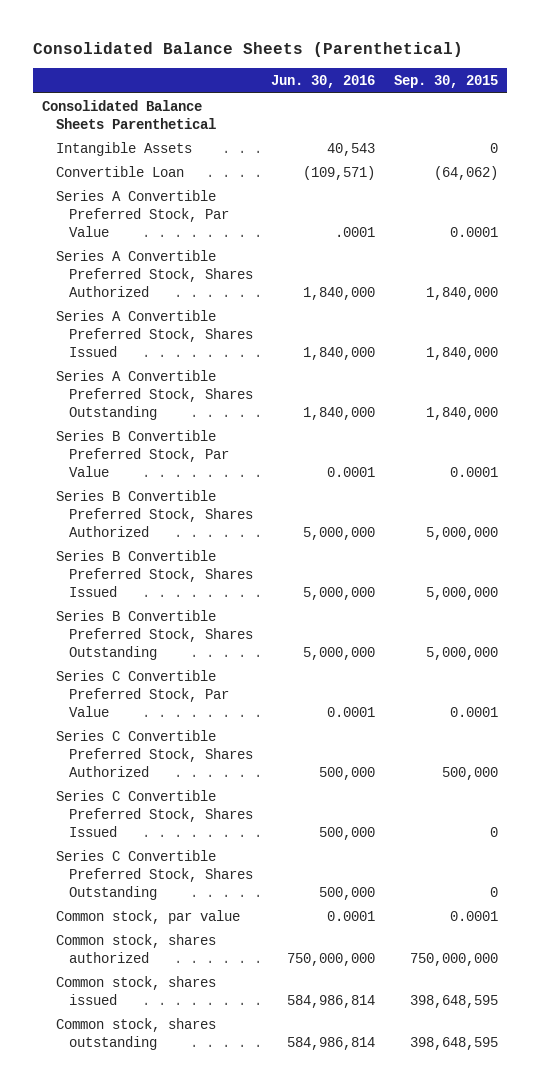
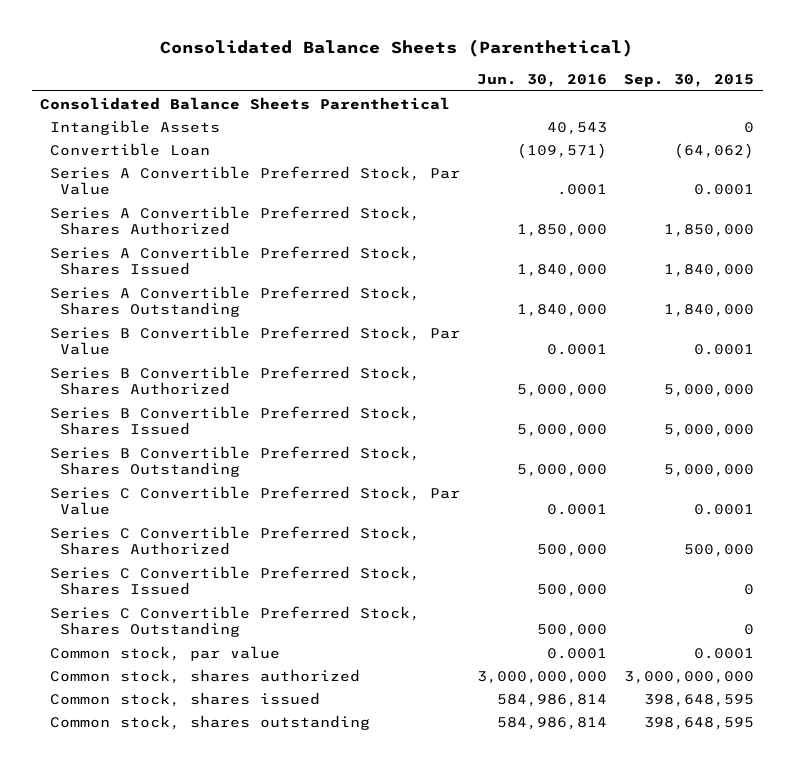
- Series A Convertible Preferred Stock, Shares Authorized | 1,840,000 | 1,840,000
+ Series A Convertible Preferred Stock, Shares Authorized | 1,850,000 | 1,850,000
- Common stock, shares authorized | 750,000,000 | 750,000,000
+ Common stock, shares authorized | 3,000,000,000 | 3,000,000,000

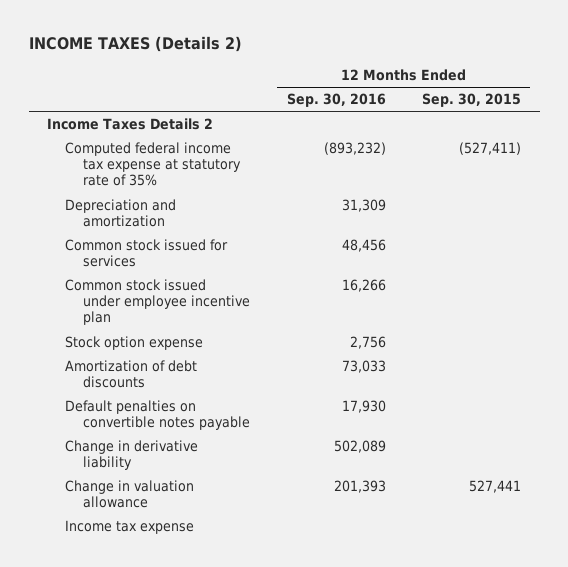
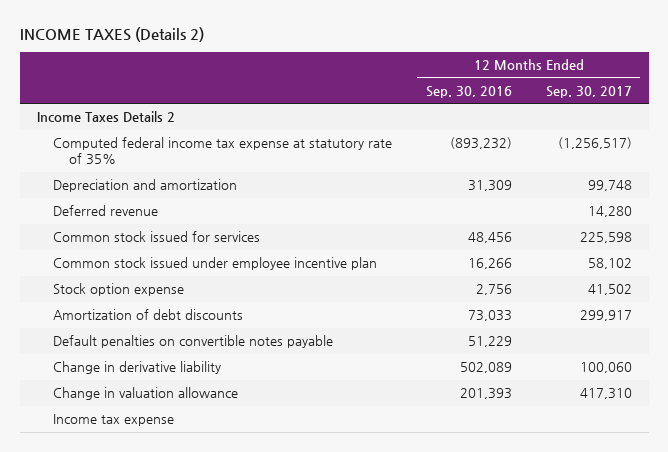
- | 12 Months Ended Sep. 30, 2016 | 12 Months Ended Sep. 30, 2015
+ | 12 Months Ended Sep. 30, 2016 | 12 Months Ended Sep. 30, 2017
+ Deferred revenue | | 14,280
- Default penalties on convertible notes payable | 17,930 |
+ Default penalties on convertible notes payable | 51,229 |

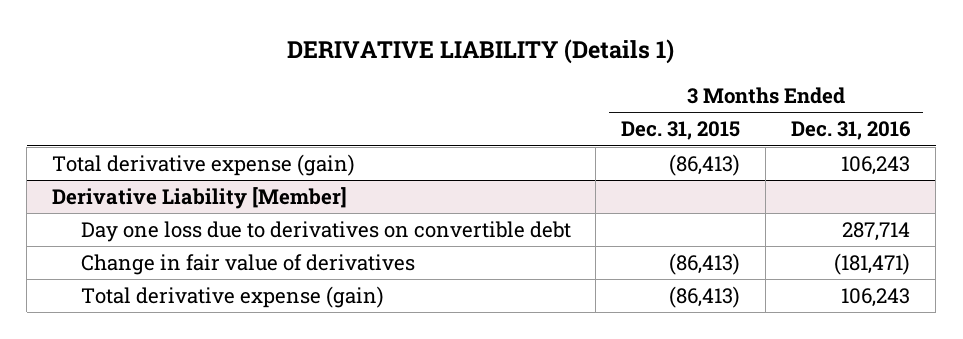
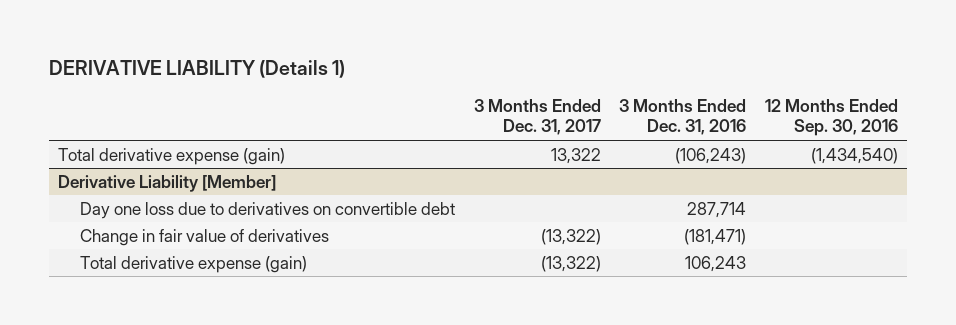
- | 3 Months Ended Dec. 31, 2015 | 3 Months Ended Dec. 31, 2016
+ | 3 Months Ended Dec. 31, 2017 | 3 Months Ended Dec. 31, 2016 | 12 Months Ended Sep. 30, 2016
- Total derivative expense (gain) | (86,413) | 106,243
+ Total derivative expense (gain) | 13,322 | (106,243) | (1,434,540)

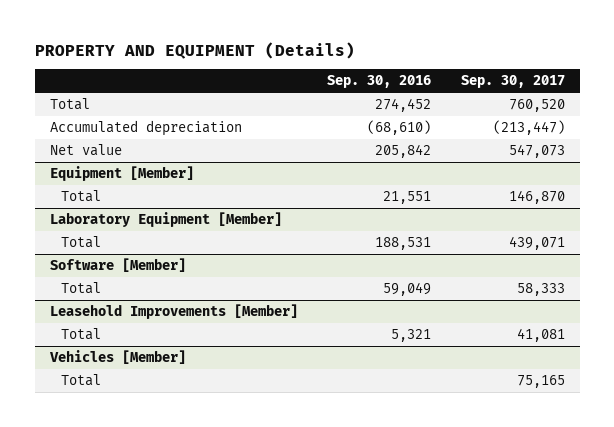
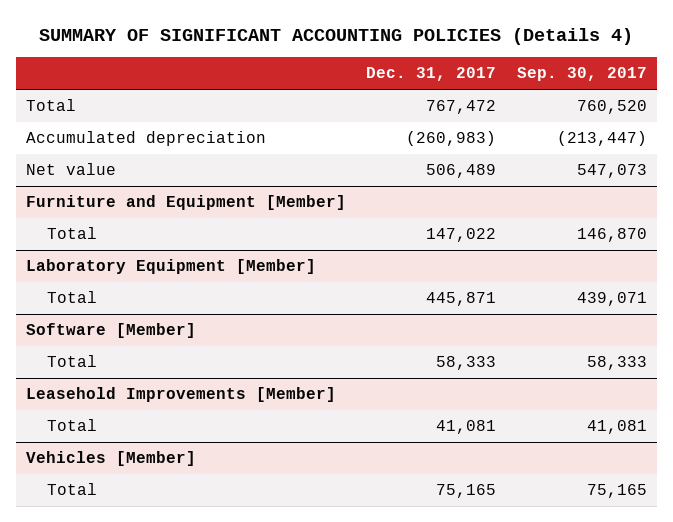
- PROPERTY AND EQUIPMENT (Details)
+ SUMMARY OF SIGNIFICANT ACCOUNTING POLICIES (Details 4)
- | Sep. 30, 2016 | Sep. 30, 2017
+ | Dec. 31, 2017 | Sep. 30, 2017
- Equipment [Member]
+ Furniture and Equipment [Member]

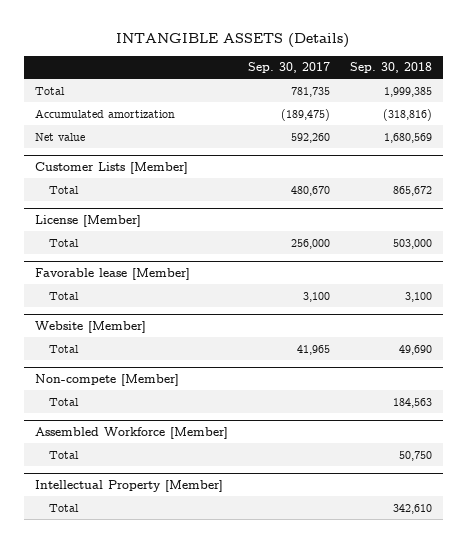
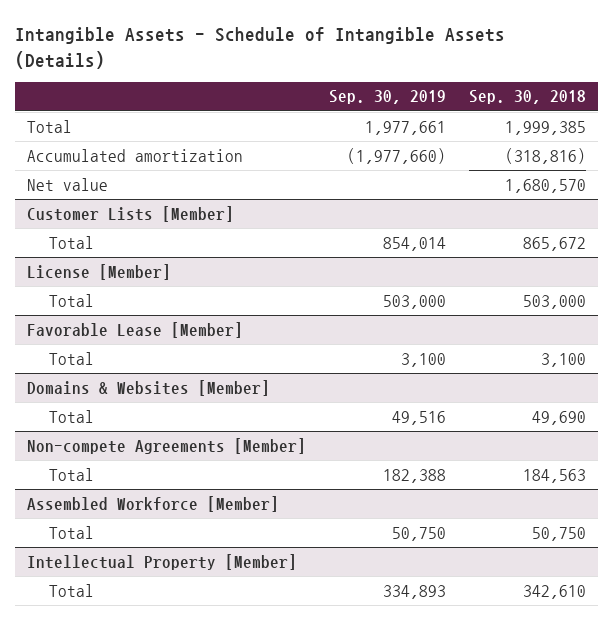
- INTANGIBLE ASSETS (Details)
+ Intangible Assets - Schedule of Intangible Assets (Details)
- | Sep. 30, 2017 | Sep. 30, 2018
+ | Sep. 30, 2019 | Sep. 30, 2018
- Net value | 592,260 | 1,680,569
+ Net value | | 1,680,570
- Favorable lease [Member]
+ Favorable Lease [Member]
- Website [Member]
+ Domains & Websites [Member]
- Non-compete [Member]
+ Non-compete Agreements [Member]

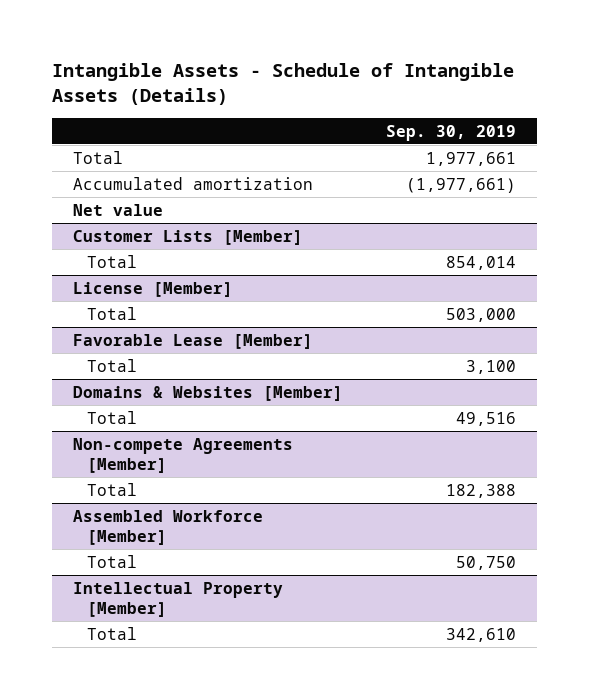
- | Sep. 30, 2019 | Sep. 30, 2018
+ | Sep. 30, 2019
- Accumulated amortization | (1,977,660) | (318,816)
+ Accumulated amortization | (1,977,661)
@ Intellectual Property [Member]
- Total | 334,893 | 342,610
+ Total | 342,610

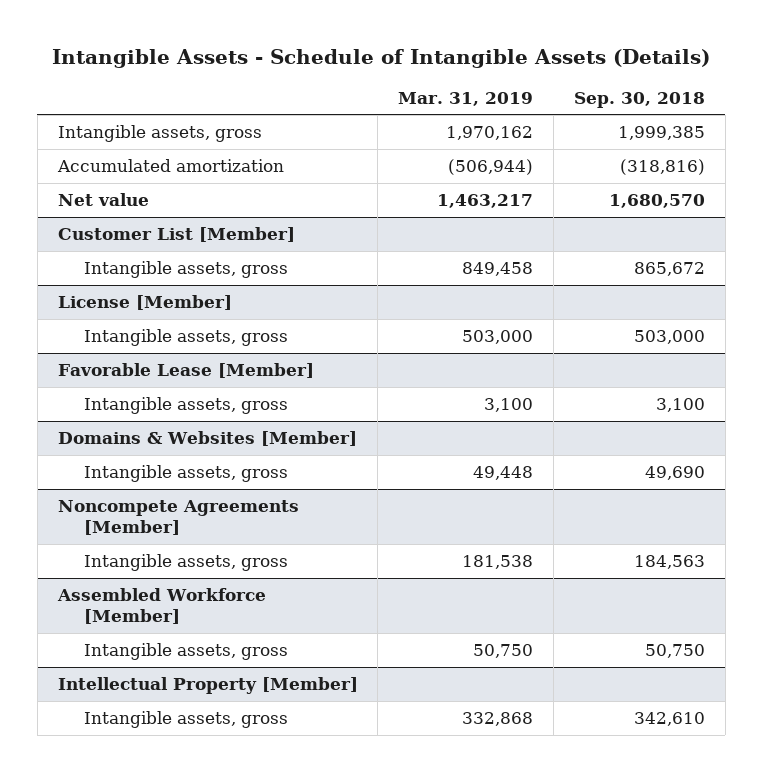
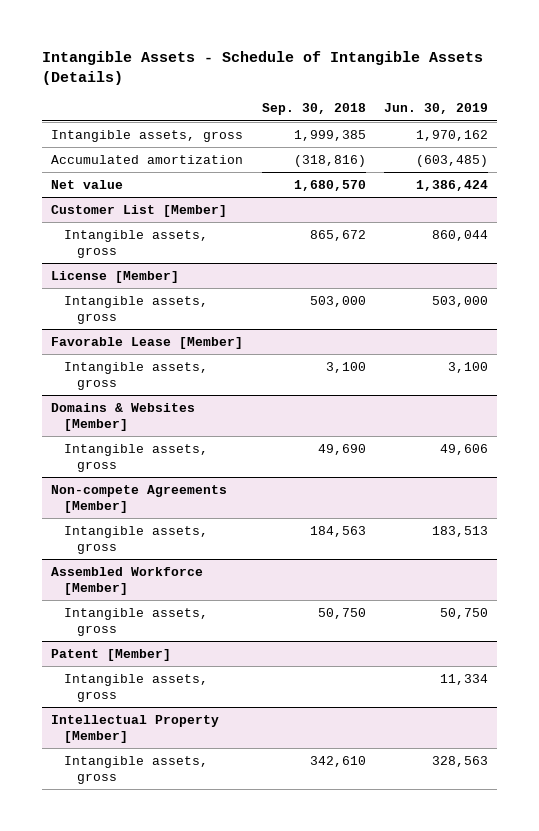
- | Mar. 31, 2019 | Sep. 30, 2018
+ | Sep. 30, 2018 | Jun. 30, 2019
- Noncompete Agreements [Member]
+ Non-compete Agreements [Member]
+ Patent [Member]
+ Intangible assets, gross | | 11,334

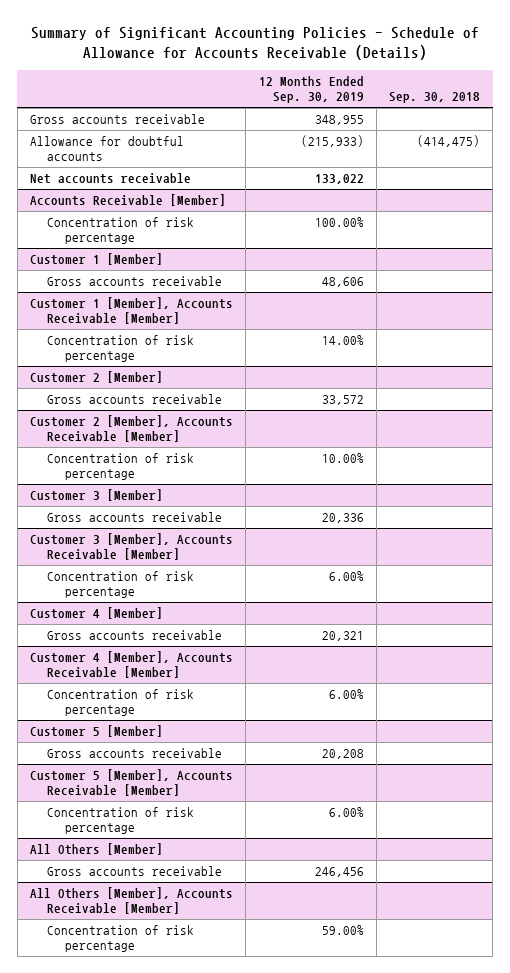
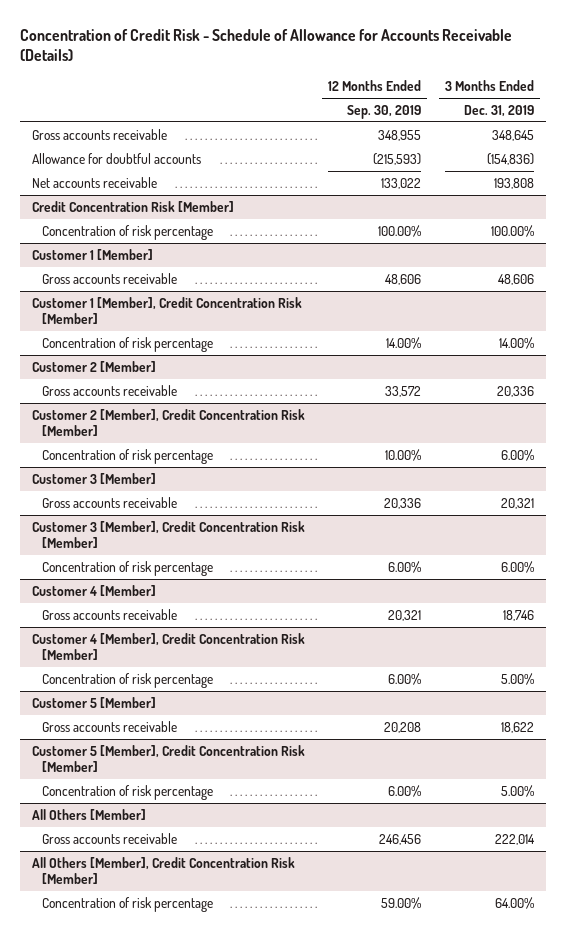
- Summary of Significant Accounting Policies - Schedule of Allowance for Accounts Receivable (Details)
+ Concentration of Credit Risk - Schedule of Allowance for Accounts Receivable (Details)
- | 12 Months Ended Sep. 30, 2019 | Sep. 30, 2018
+ | 12 Months Ended Sep. 30, 2019 | 3 Months Ended Dec. 31, 2019
- Allowance for doubtful accounts | (215,933) | (414,475)
+ Allowance for doubtful accounts | (215,593) | (154,836)
- Accounts Receivable [Member]
+ Credit Concentration Risk [Member]
- Customer 1 [Member], Accounts Receivable [Member]
+ Customer 1 [Member], Credit Concentration Risk [Member]
- Customer 2 [Member], Accounts Receivable [Member]
+ Customer 2 [Member], Credit Concentration Risk [Member]
- Customer 3 [Member], Accounts Receivable [Member]
+ Customer 3 [Member], Credit Concentration Risk [Member]
- Customer 4 [Member], Accounts Receivable [Member]
+ Customer 4 [Member], Credit Concentration Risk [Member]
- Customer 5 [Member], Accounts Receivable [Member]
+ Customer 5 [Member], Credit Concentration Risk [Member]
- All Others [Member], Accounts Receivable [Member]
+ All Others [Member], Credit Concentration Risk [Member]

